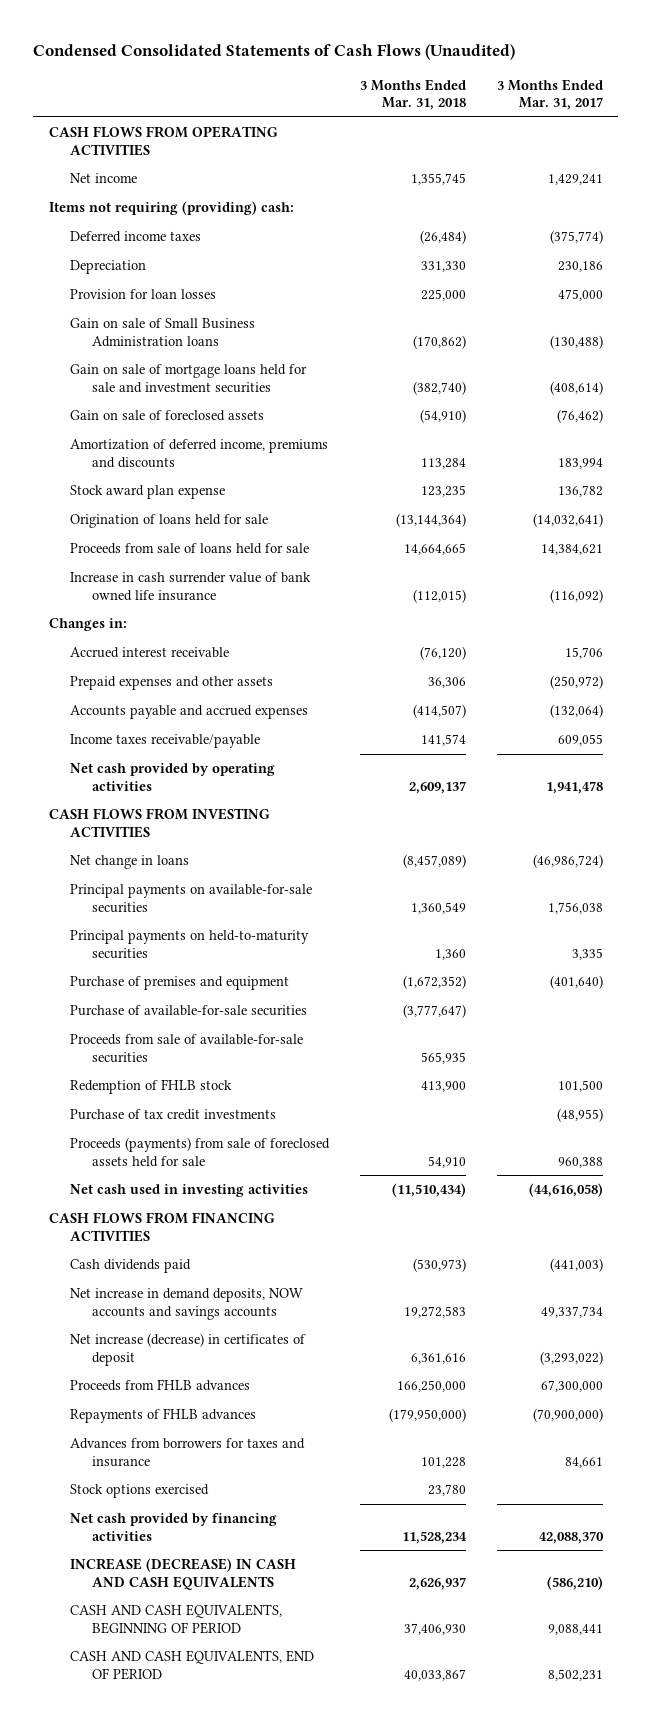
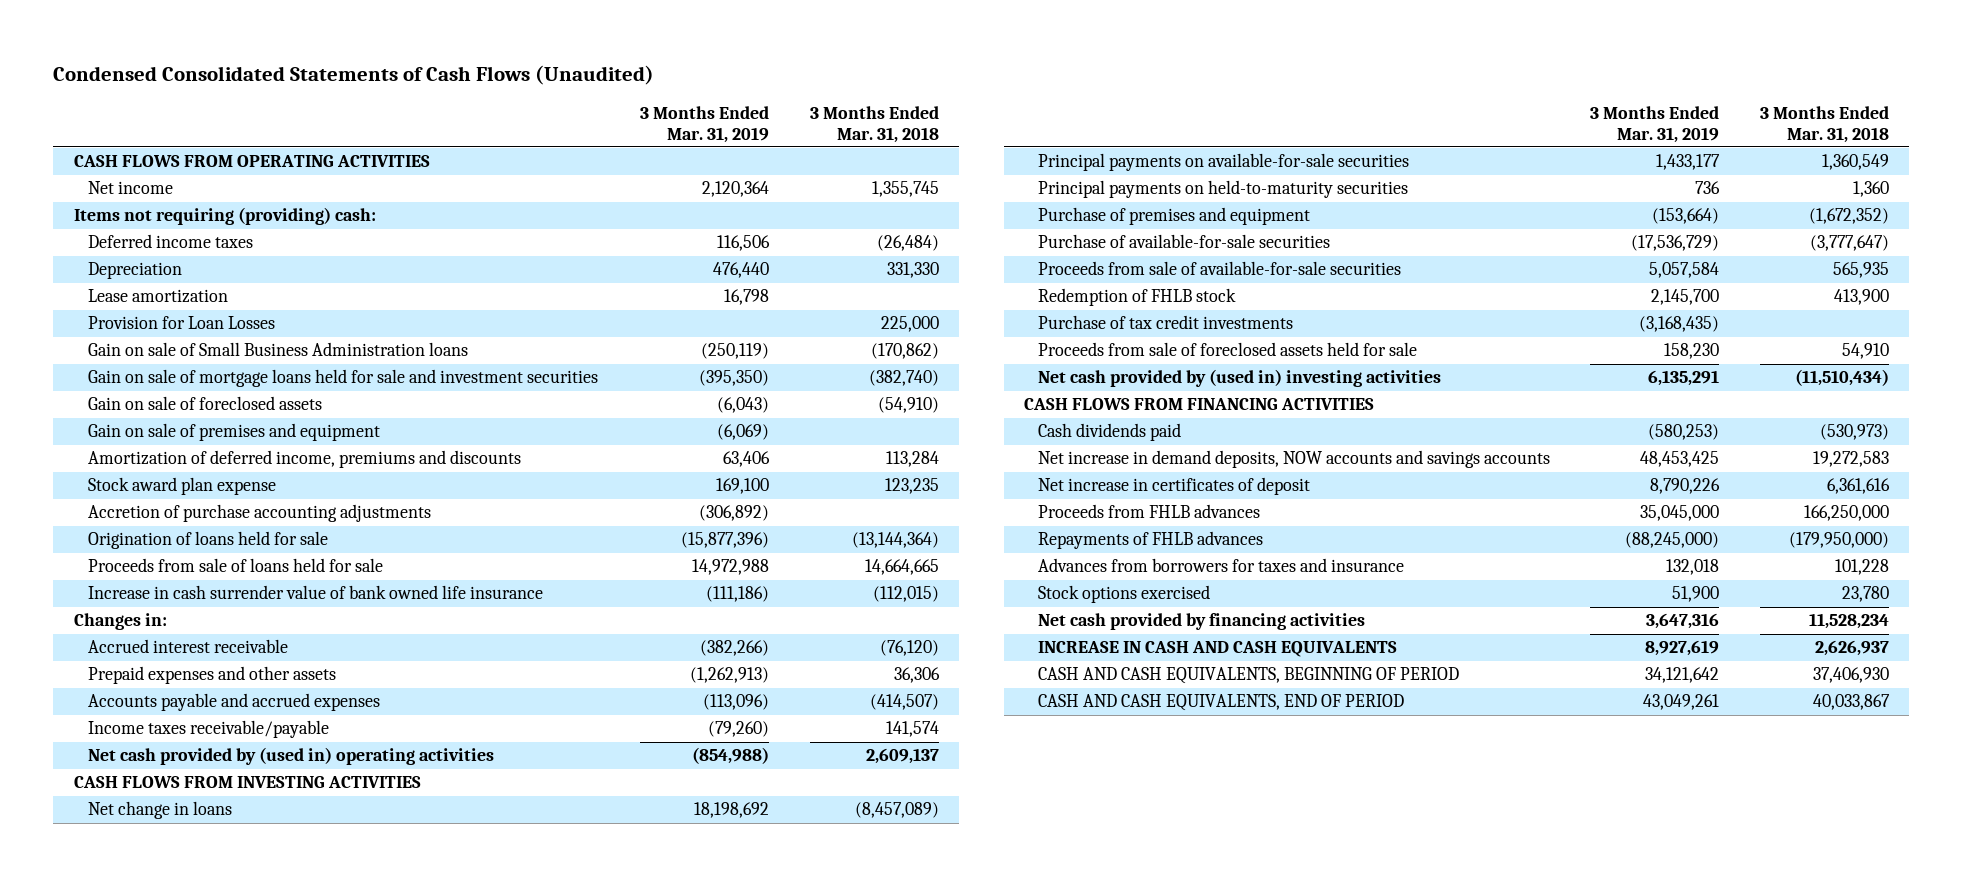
- | 3 Months Ended Mar. 31, 2018 | 3 Months Ended Mar. 31, 2017
+ | 3 Months Ended Mar. 31, 2019 | 3 Months Ended Mar. 31, 2018
- Provision for loan losses | 225,000 | 475,000
+ Lease amortization | 16,798 |
+ Provision for Loan Losses | | 225,000
+ Gain on sale of premises and equipment | (6,069) |
+ Accretion of purchase accounting adjustments | (306,892) |
- Net cash provided by operating activities | 2,609,137 | 1,941,478
+ Net cash provided by (used in) operating activities | (854,988) | 2,609,137
- Proceeds (payments) from sale of foreclosed assets held for sale | 54,910 | 960,388
- Net cash used in investing activities | (11,510,434) | (44,616,058)
+ Proceeds from sale of foreclosed assets held for sale | 158,230 | 54,910
+ Net cash provided by (used in) investing activities | 6,135,291 | (11,510,434)
- Net increase (decrease) in certificates of deposit | 6,361,616 | (3,293,022)
+ Net increase in certificates of deposit | 8,790,226 | 6,361,616
- INCREASE (DECREASE) IN CASH AND CASH EQUIVALENTS | 2,626,937 | (586,210)
+ INCREASE IN CASH AND CASH EQUIVALENTS | 8,927,619 | 2,626,937

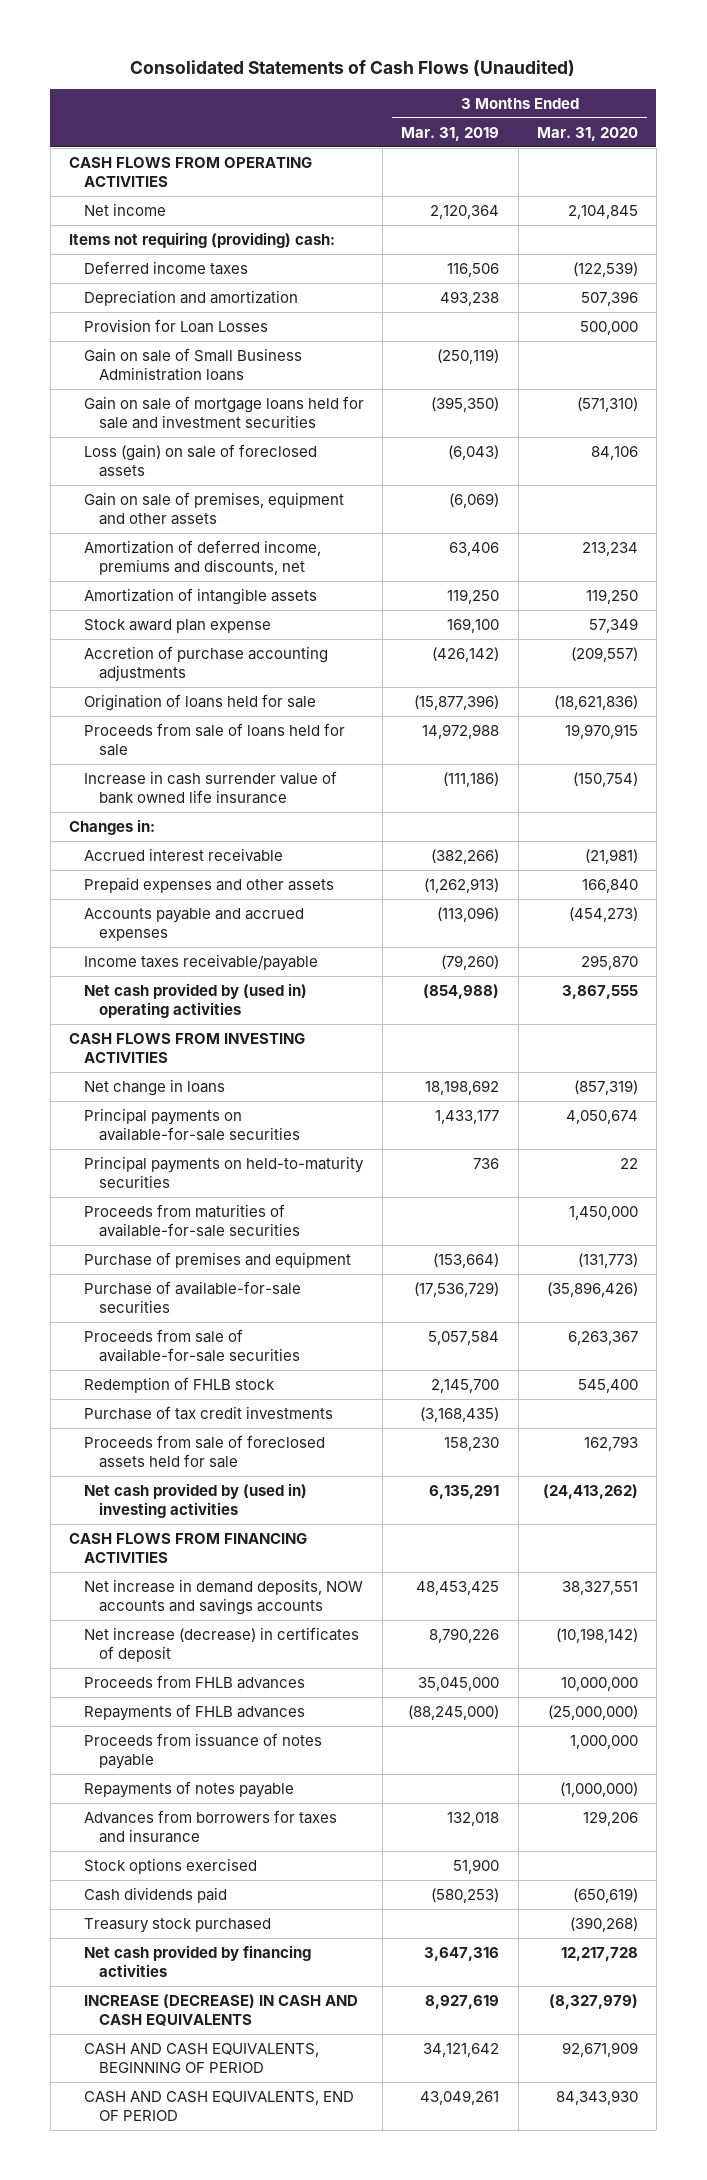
- Condensed Consolidated Statements of Cash Flows (Unaudited)
+ Consolidated Statements of Cash Flows (Unaudited)
- | 3 Months Ended Mar. 31, 2019 | 3 Months Ended Mar. 31, 2018
+ | 3 Months Ended Mar. 31, 2019 | 3 Months Ended Mar. 31, 2020
- Depreciation | 476,440 | 331,330
- Lease amortization | 16,798 |
+ Depreciation and amortization | 493,238 | 507,396
- Gain on sale of foreclosed assets | (6,043) | (54,910)
- Gain on sale of premises and equipment | (6,069) |
- Amortization of deferred income, premiums and discounts | 63,406 | 113,284
+ Loss (gain) on sale of foreclosed assets | (6,043) | 84,106
+ Gain on sale of premises, equipment and other assets | (6,069) |
+ Amortization of deferred income, premiums and discounts, net | 63,406 | 213,234
+ Amortization of intangible assets | 119,250 | 119,250
- Accretion of purchase accounting adjustments | (306,892) |
+ Accretion of purchase accounting adjustments | (426,142) | (209,557)
+ Proceeds from maturities of available-for-sale securities | | 1,450,000
- Net increase in certificates of deposit | 8,790,226 | 6,361,616
+ Net increase (decrease) in certificates of deposit | 8,790,226 | (10,198,142)
+ Proceeds from issuance of notes payable | | 1,000,000
+ Repayments of notes payable | | (1,000,000)
moved down: Cash dividends paid | (580,253) | (650,619)
+ Treasury stock purchased | | (390,268)
- INCREASE IN CASH AND CASH EQUIVALENTS | 8,927,619 | 2,626,937
+ INCREASE (DECREASE) IN CASH AND CASH EQUIVALENTS | 8,927,619 | (8,327,979)

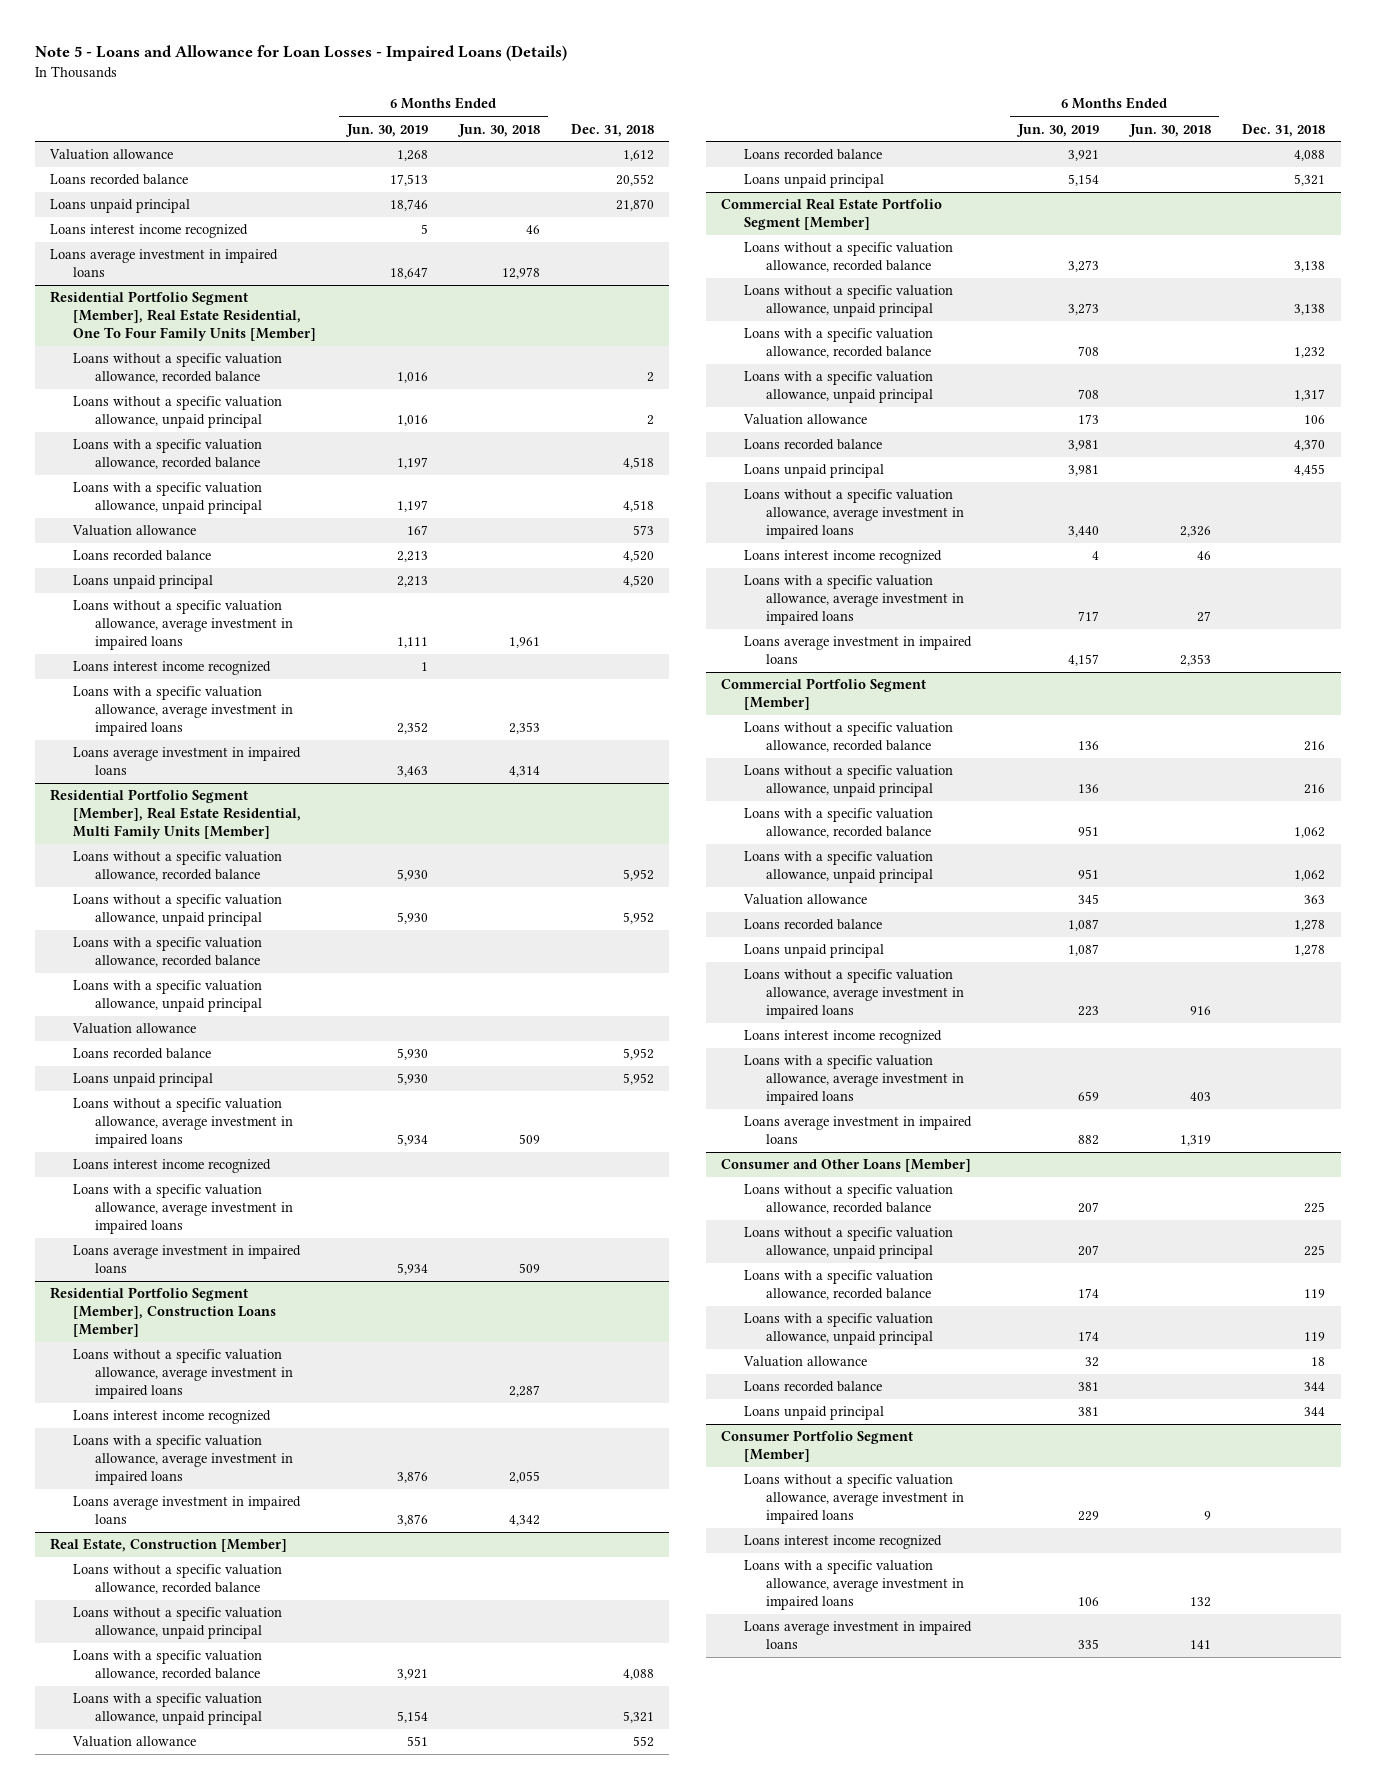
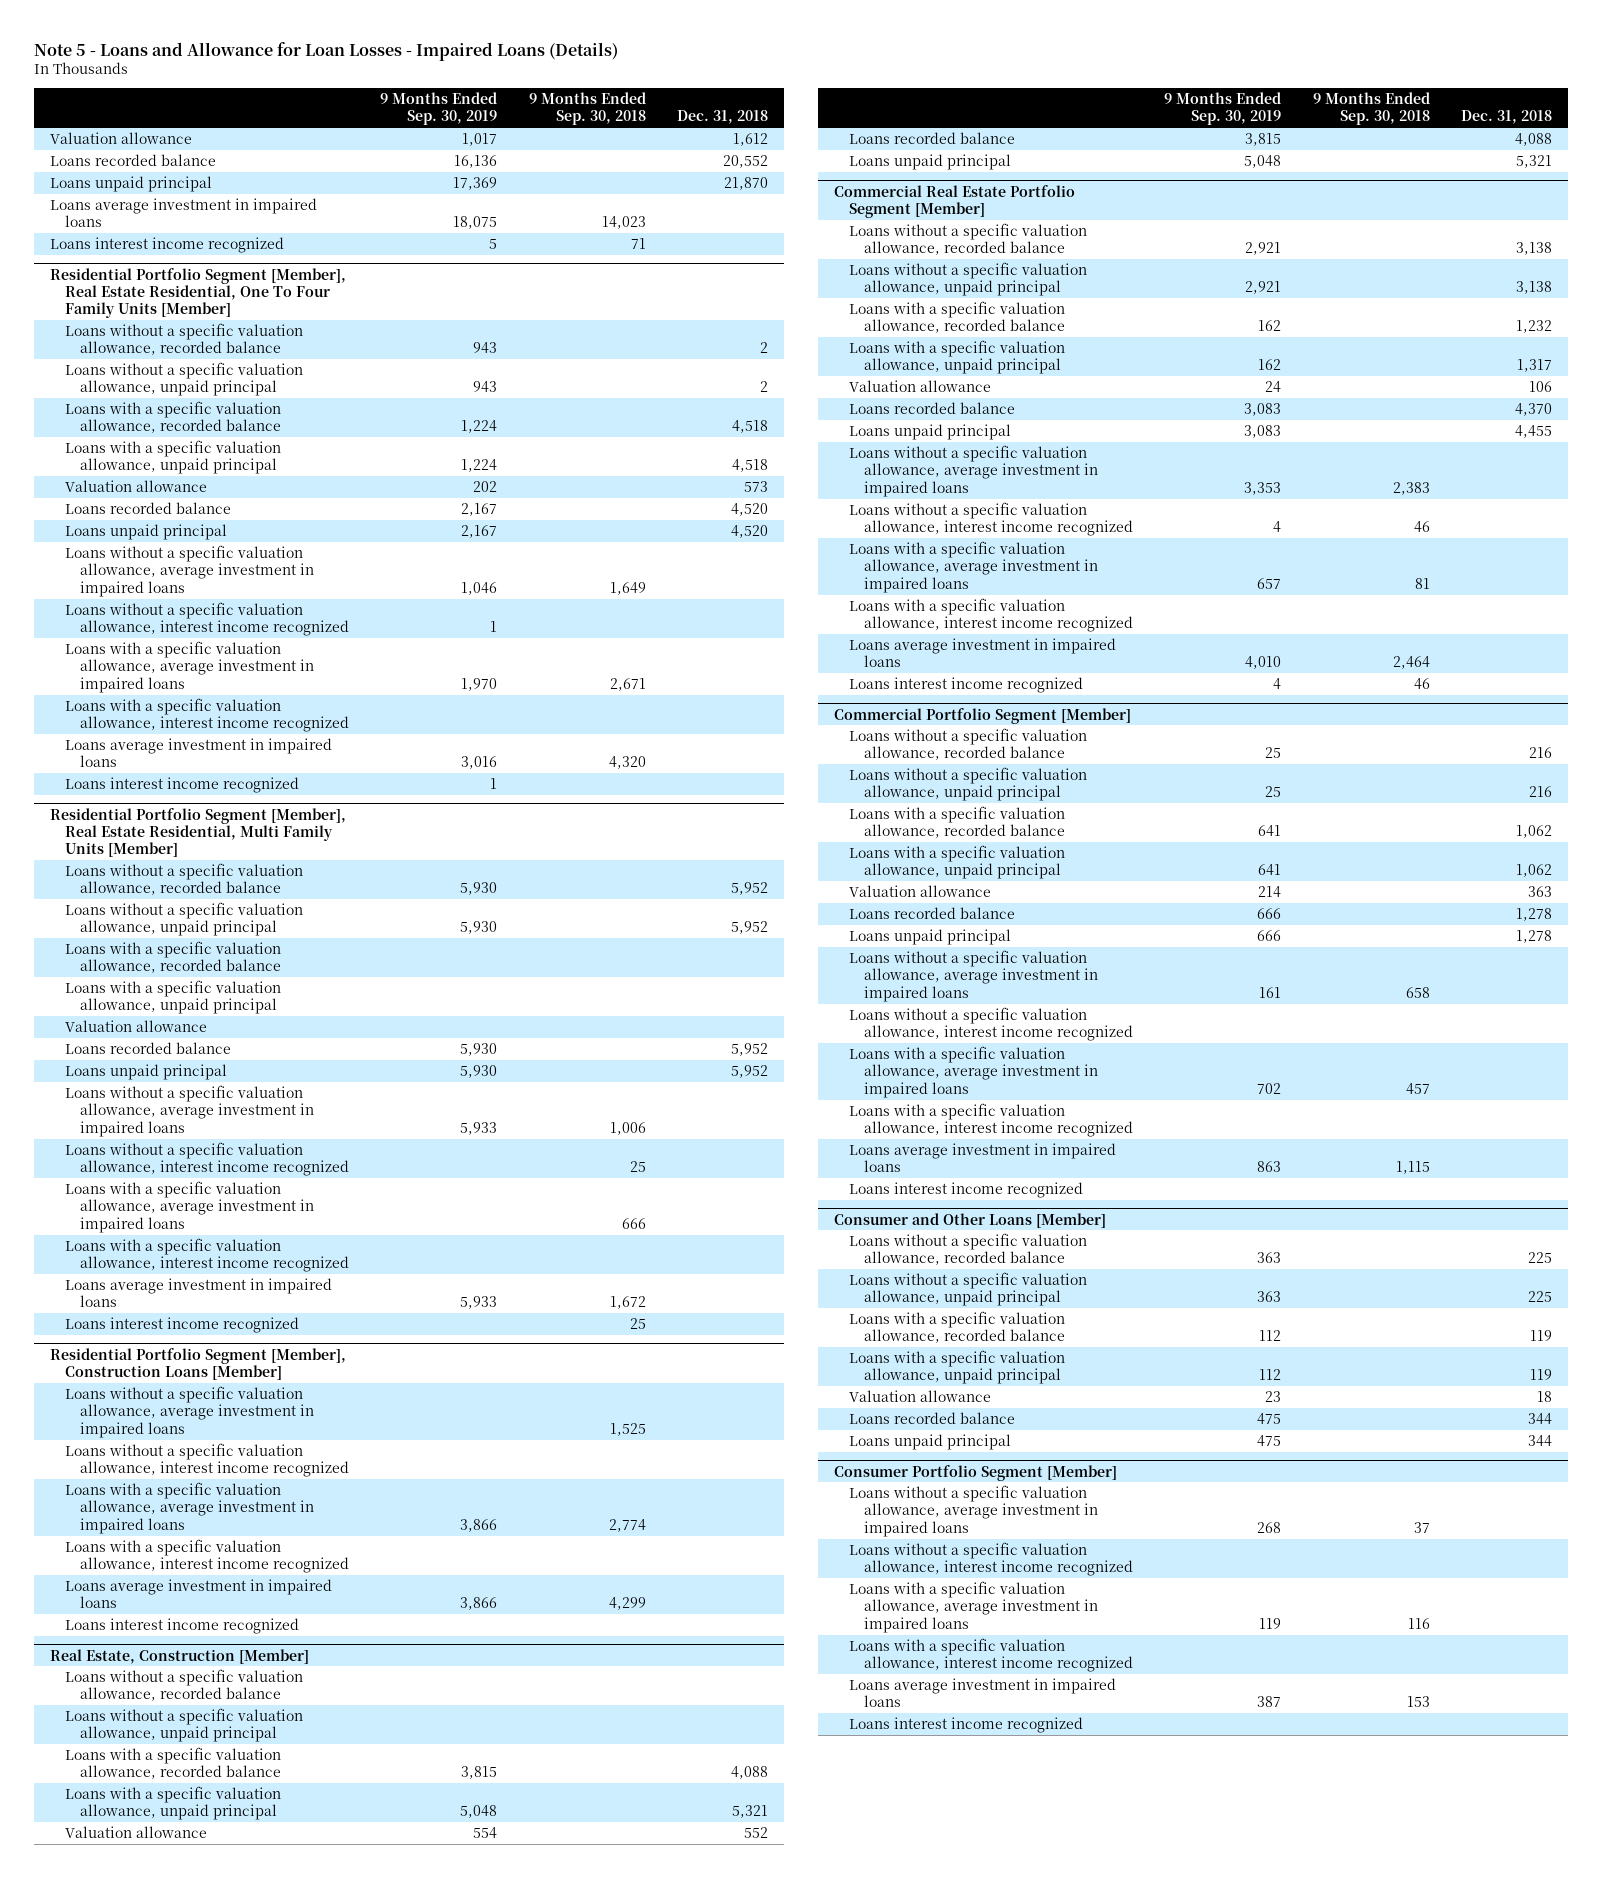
- | 6 Months Ended Jun. 30, 2019 | 6 Months Ended Jun. 30, 2018 | Dec. 31, 2018
+ | 9 Months Ended Sep. 30, 2019 | 9 Months Ended Sep. 30, 2018 | Dec. 31, 2018
moved down: Loans interest income recognized | 5 | 71 |
@ Residential Portfolio Segment [Member], Real Estate Residential, One To Four Family Units [Member]
+ Loans without a specific valuation allowance, interest income recognized | 1 | |
+ Loans with a specific valuation allowance, interest income recognized
moved down: Loans interest income recognized | 1 | |
@ Residential Portfolio Segment [Member], Real Estate Residential, Multi Family Units [Member]
+ Loans without a specific valuation allowance, interest income recognized | | 25 |
+ Loans with a specific valuation allowance, interest income recognized
moved down: Loans interest income recognized | | 25 |
@ Residential Portfolio Segment [Member], Construction Loans [Member]
+ Loans without a specific valuation allowance, interest income recognized
+ Loans with a specific valuation allowance, interest income recognized
moved down: Loans interest income recognized
@ Commercial Real Estate Portfolio Segment [Member]
+ Loans without a specific valuation allowance, interest income recognized | 4 | 46 |
+ Loans with a specific valuation allowance, interest income recognized
moved down: Loans interest income recognized | 4 | 46 |
@ Commercial Portfolio Segment [Member]
+ Loans without a specific valuation allowance, interest income recognized
+ Loans with a specific valuation allowance, interest income recognized
moved down: Loans interest income recognized
@ Consumer Portfolio Segment [Member]
+ Loans without a specific valuation allowance, interest income recognized
+ Loans with a specific valuation allowance, interest income recognized
moved down: Loans interest income recognized

